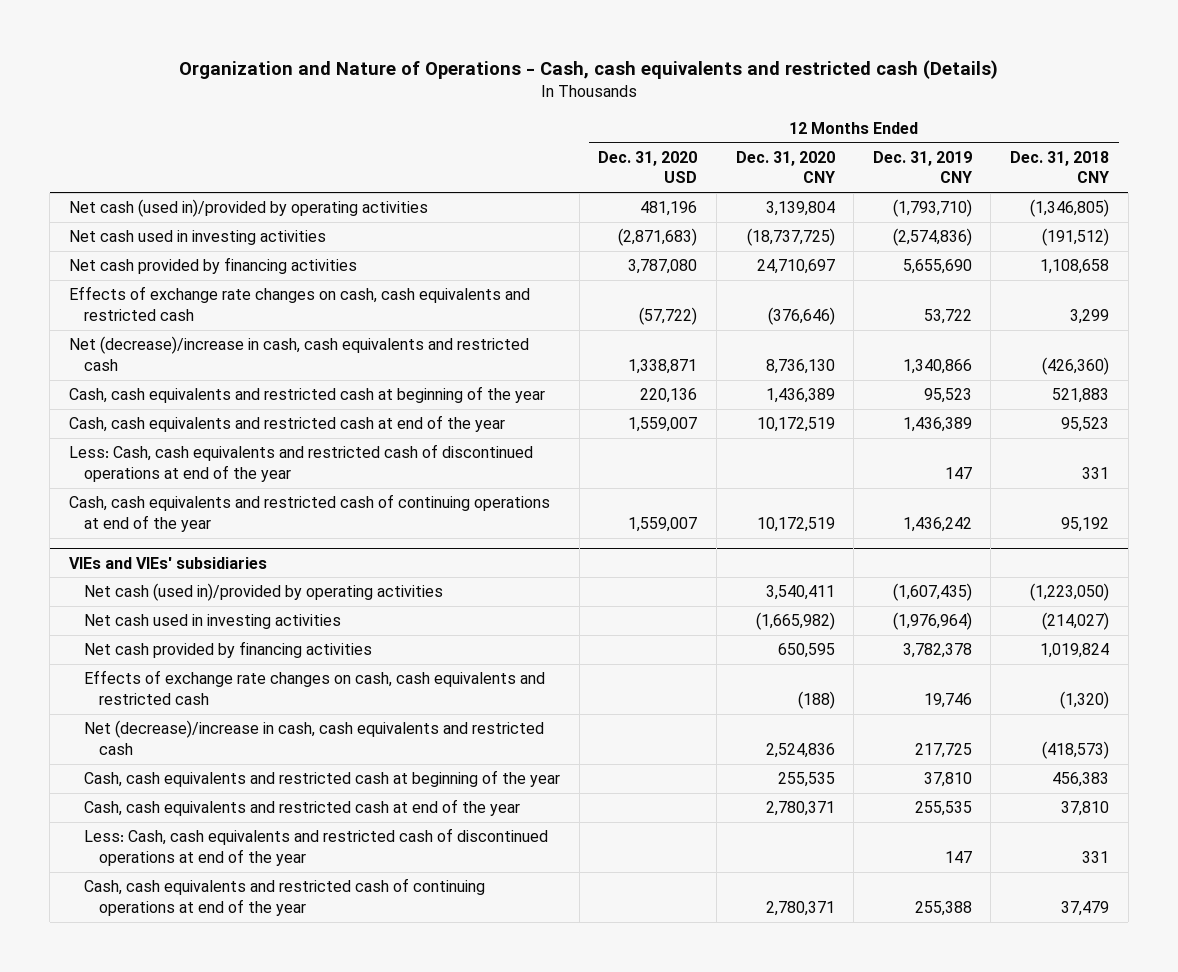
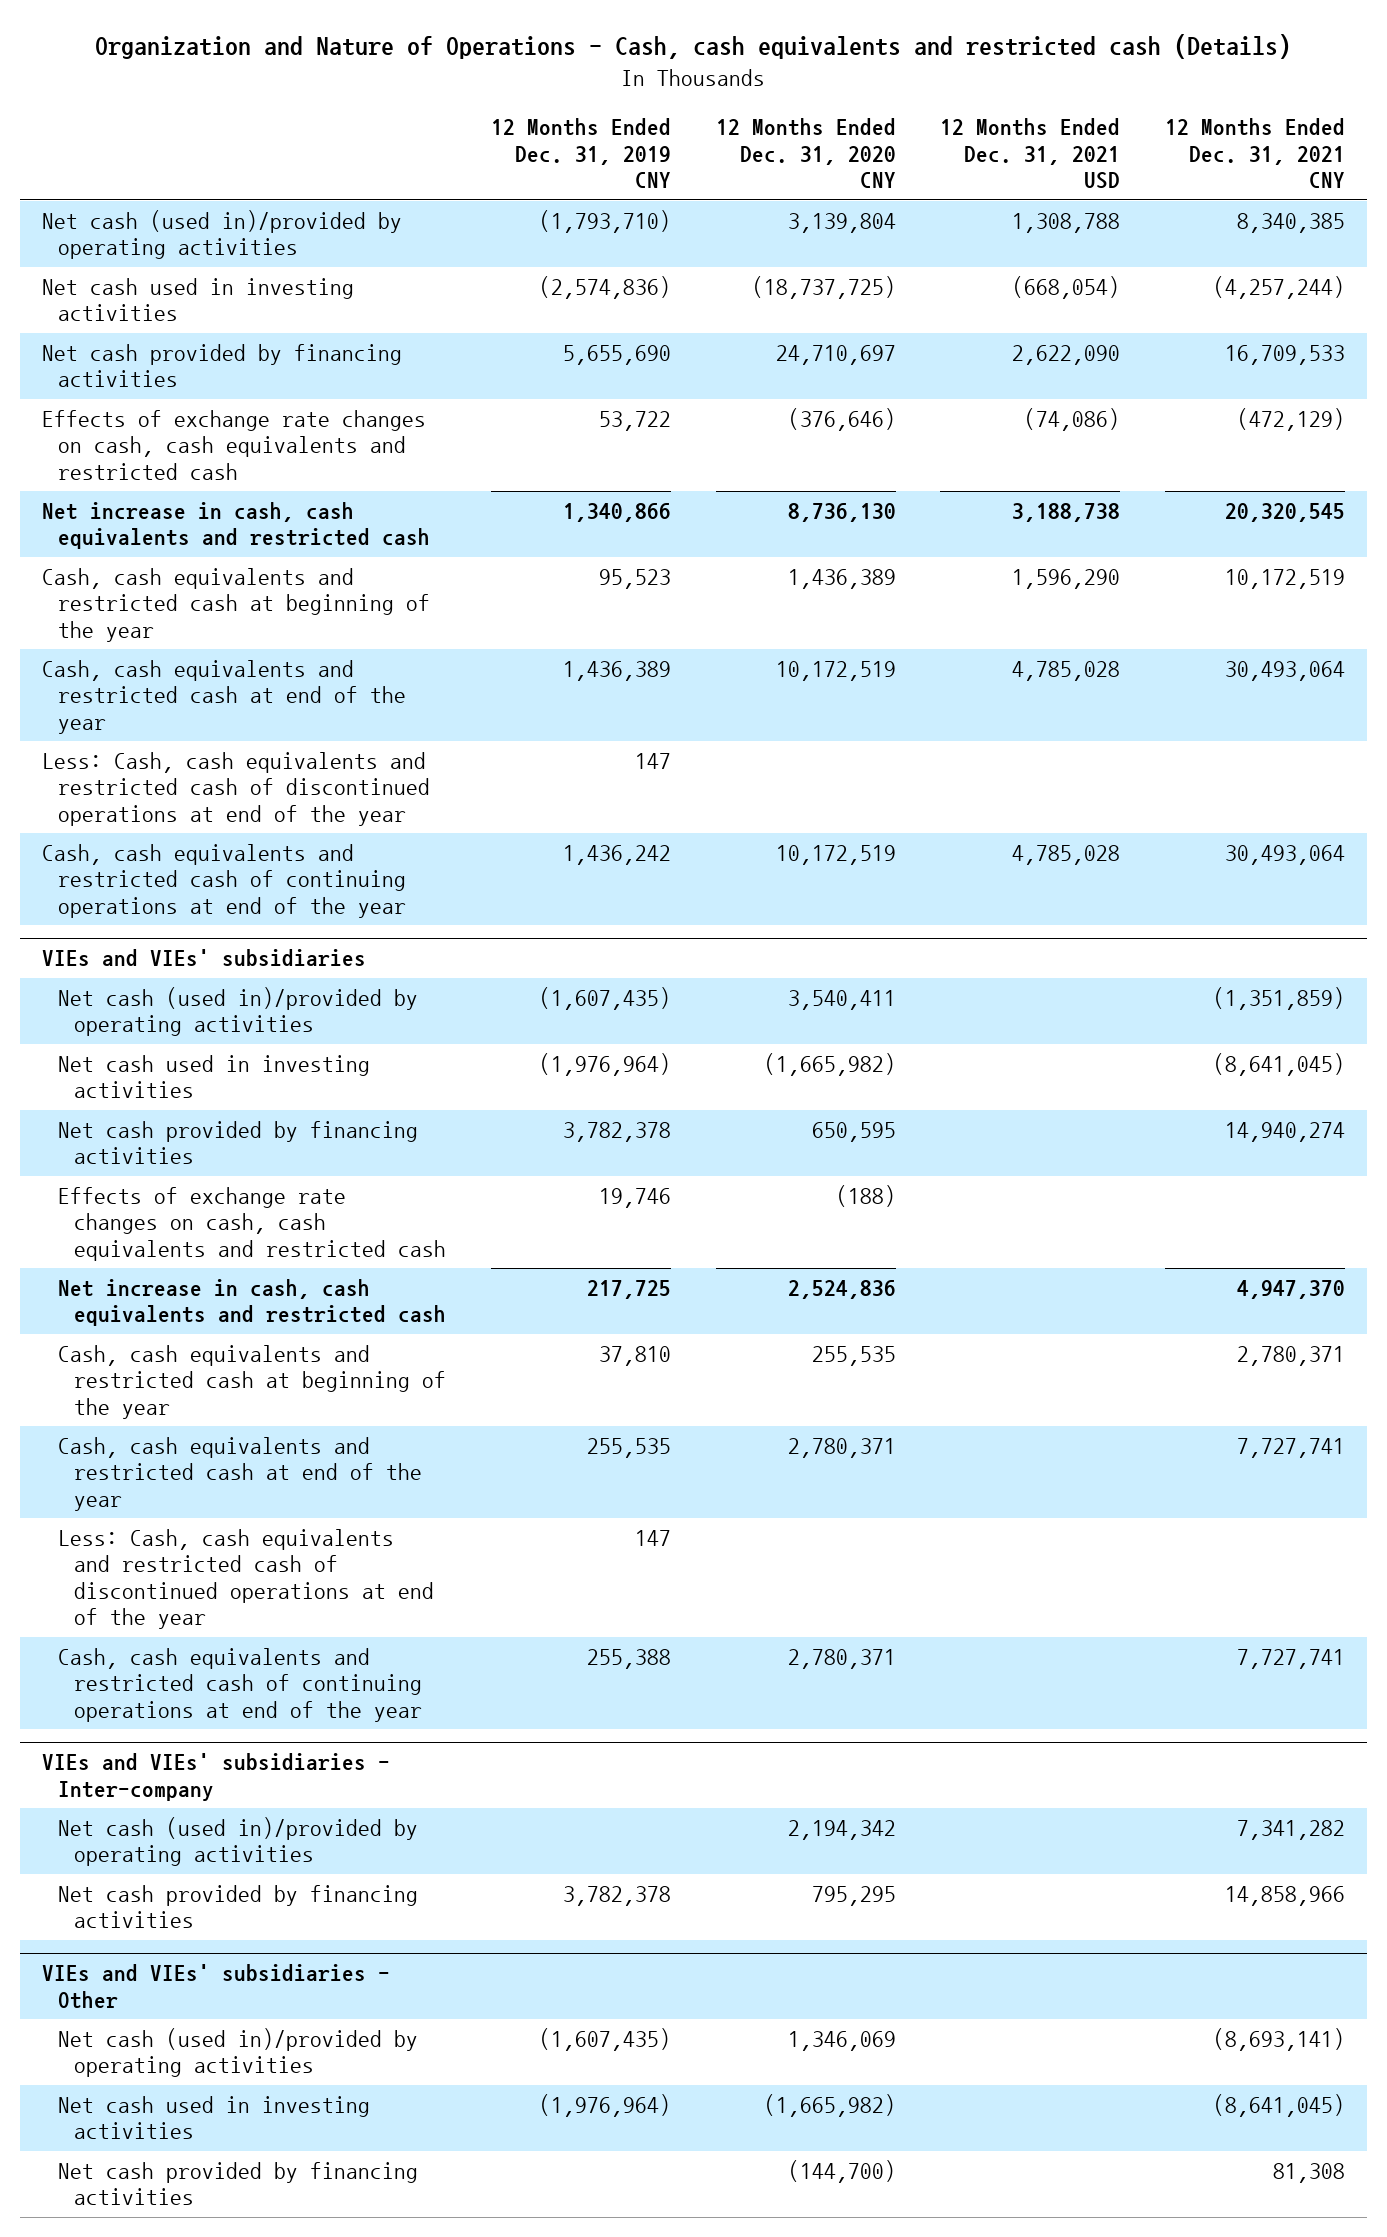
- | 12 Months Ended Dec. 31, 2020 USD | 12 Months Ended Dec. 31, 2020 CNY | 12 Months Ended Dec. 31, 2019 CNY | 12 Months Ended Dec. 31, 2018 CNY
+ | 12 Months Ended Dec. 31, 2019 CNY | 12 Months Ended Dec. 31, 2020 CNY | 12 Months Ended Dec. 31, 2021 USD | 12 Months Ended Dec. 31, 2021 CNY
- Net (decrease)/increase in cash, cash equivalents and restricted cash | 1,338,871 | 8,736,130 | 1,340,866 | (426,360)
+ Net increase in cash, cash equivalents and restricted cash | 1,340,866 | 8,736,130 | 3,188,738 | 20,320,545
@ VIEs and VIEs' subsidiaries
- Net (decrease)/increase in cash, cash equivalents and restricted cash | | 2,524,836 | 217,725 | (418,573)
+ Net increase in cash, cash equivalents and restricted cash | 217,725 | 2,524,836 | | 4,947,370
+ VIEs and VIEs' subsidiaries - Inter-company
+ Net cash (used in)/provided by operating activities | | 2,194,342 | | 7,341,282
+ Net cash provided by financing activities | 3,782,378 | 795,295 | | 14,858,966
+ VIEs and VIEs' subsidiaries - Other
+ Net cash (used in)/provided by operating activities | (1,607,435) | 1,346,069 | | (8,693,141)
+ Net cash used in investing activities | (1,976,964) | (1,665,982) | | (8,641,045)
+ Net cash provided by financing activities | | (144,700) | | 81,308

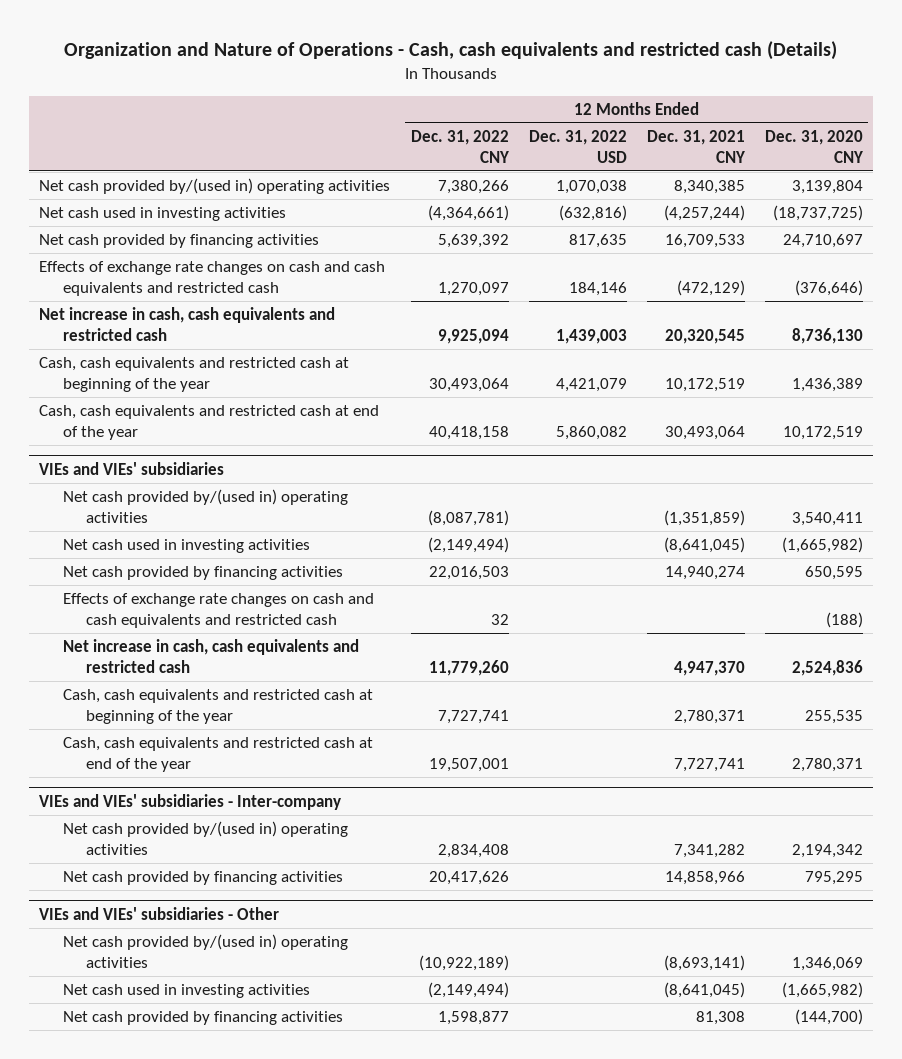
- | 12 Months Ended Dec. 31, 2019 CNY | 12 Months Ended Dec. 31, 2020 CNY | 12 Months Ended Dec. 31, 2021 USD | 12 Months Ended Dec. 31, 2021 CNY
+ | 12 Months Ended Dec. 31, 2022 CNY | 12 Months Ended Dec. 31, 2022 USD | 12 Months Ended Dec. 31, 2021 CNY | 12 Months Ended Dec. 31, 2020 CNY
- Net cash (used in)/provided by operating activities | (1,793,710) | 3,139,804 | 1,308,788 | 8,340,385
+ Net cash provided by/(used in) operating activities | 7,380,266 | 1,070,038 | 8,340,385 | 3,139,804
- Effects of exchange rate changes on cash, cash equivalents and restricted cash | 53,722 | (376,646) | (74,086) | (472,129)
+ Effects of exchange rate changes on cash and cash equivalents and restricted cash | 1,270,097 | 184,146 | (472,129) | (376,646)
- Less: Cash, cash equivalents and restricted cash of discontinued operations at end of the year | 147 | | |
- Cash, cash equivalents and restricted cash of continuing operations at end of the year | 1,436,242 | 10,172,519 | 4,785,028 | 30,493,064
@ VIEs and VIEs' subsidiaries
- Net cash (used in)/provided by operating activities | (1,607,435) | 3,540,411 | | (1,351,859)
+ Net cash provided by/(used in) operating activities | (8,087,781) | | (1,351,859) | 3,540,411
- Effects of exchange rate changes on cash, cash equivalents and restricted cash | 19,746 | (188) | |
+ Effects of exchange rate changes on cash and cash equivalents and restricted cash | 32 | | | (188)
- Less: Cash, cash equivalents and restricted cash of discontinued operations at end of the year | 147 | | |
- Cash, cash equivalents and restricted cash of continuing operations at end of the year | 255,388 | 2,780,371 | | 7,727,741
@ VIEs and VIEs' subsidiaries - Inter-company
- Net cash (used in)/provided by operating activities | | 2,194,342 | | 7,341,282
+ Net cash provided by/(used in) operating activities | 2,834,408 | | 7,341,282 | 2,194,342
@ VIEs and VIEs' subsidiaries - Other
- Net cash (used in)/provided by operating activities | (1,607,435) | 1,346,069 | | (8,693,141)
+ Net cash provided by/(used in) operating activities | (10,922,189) | | (8,693,141) | 1,346,069

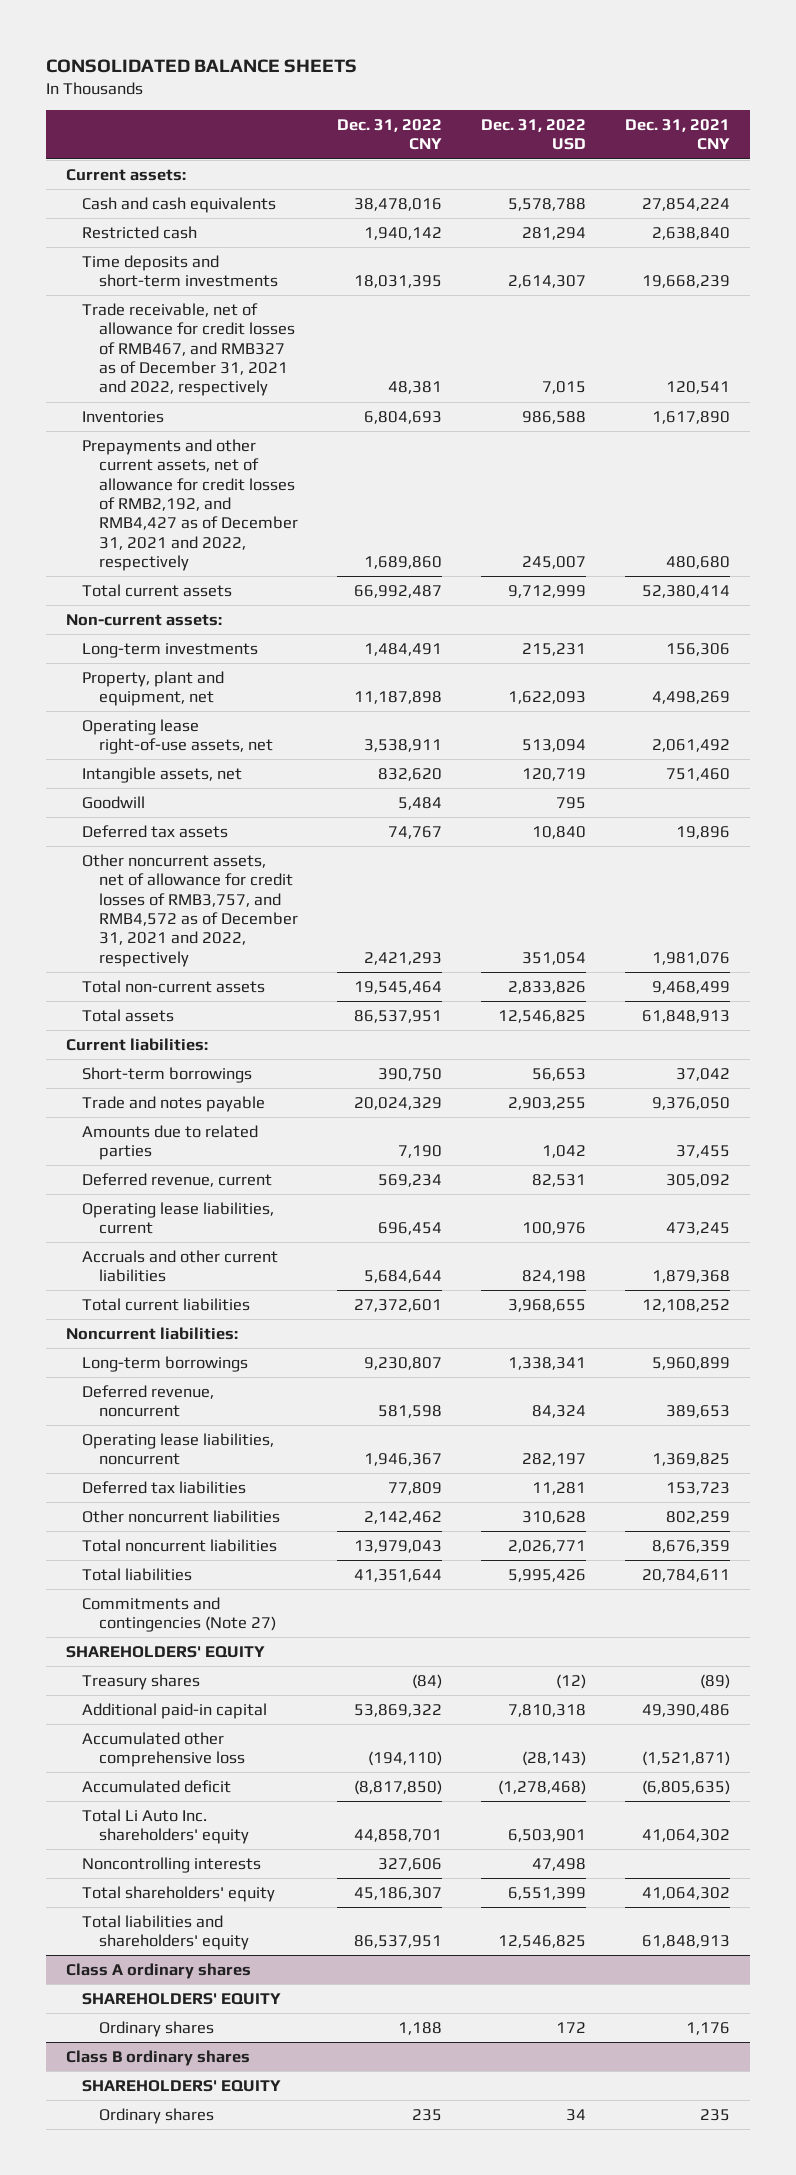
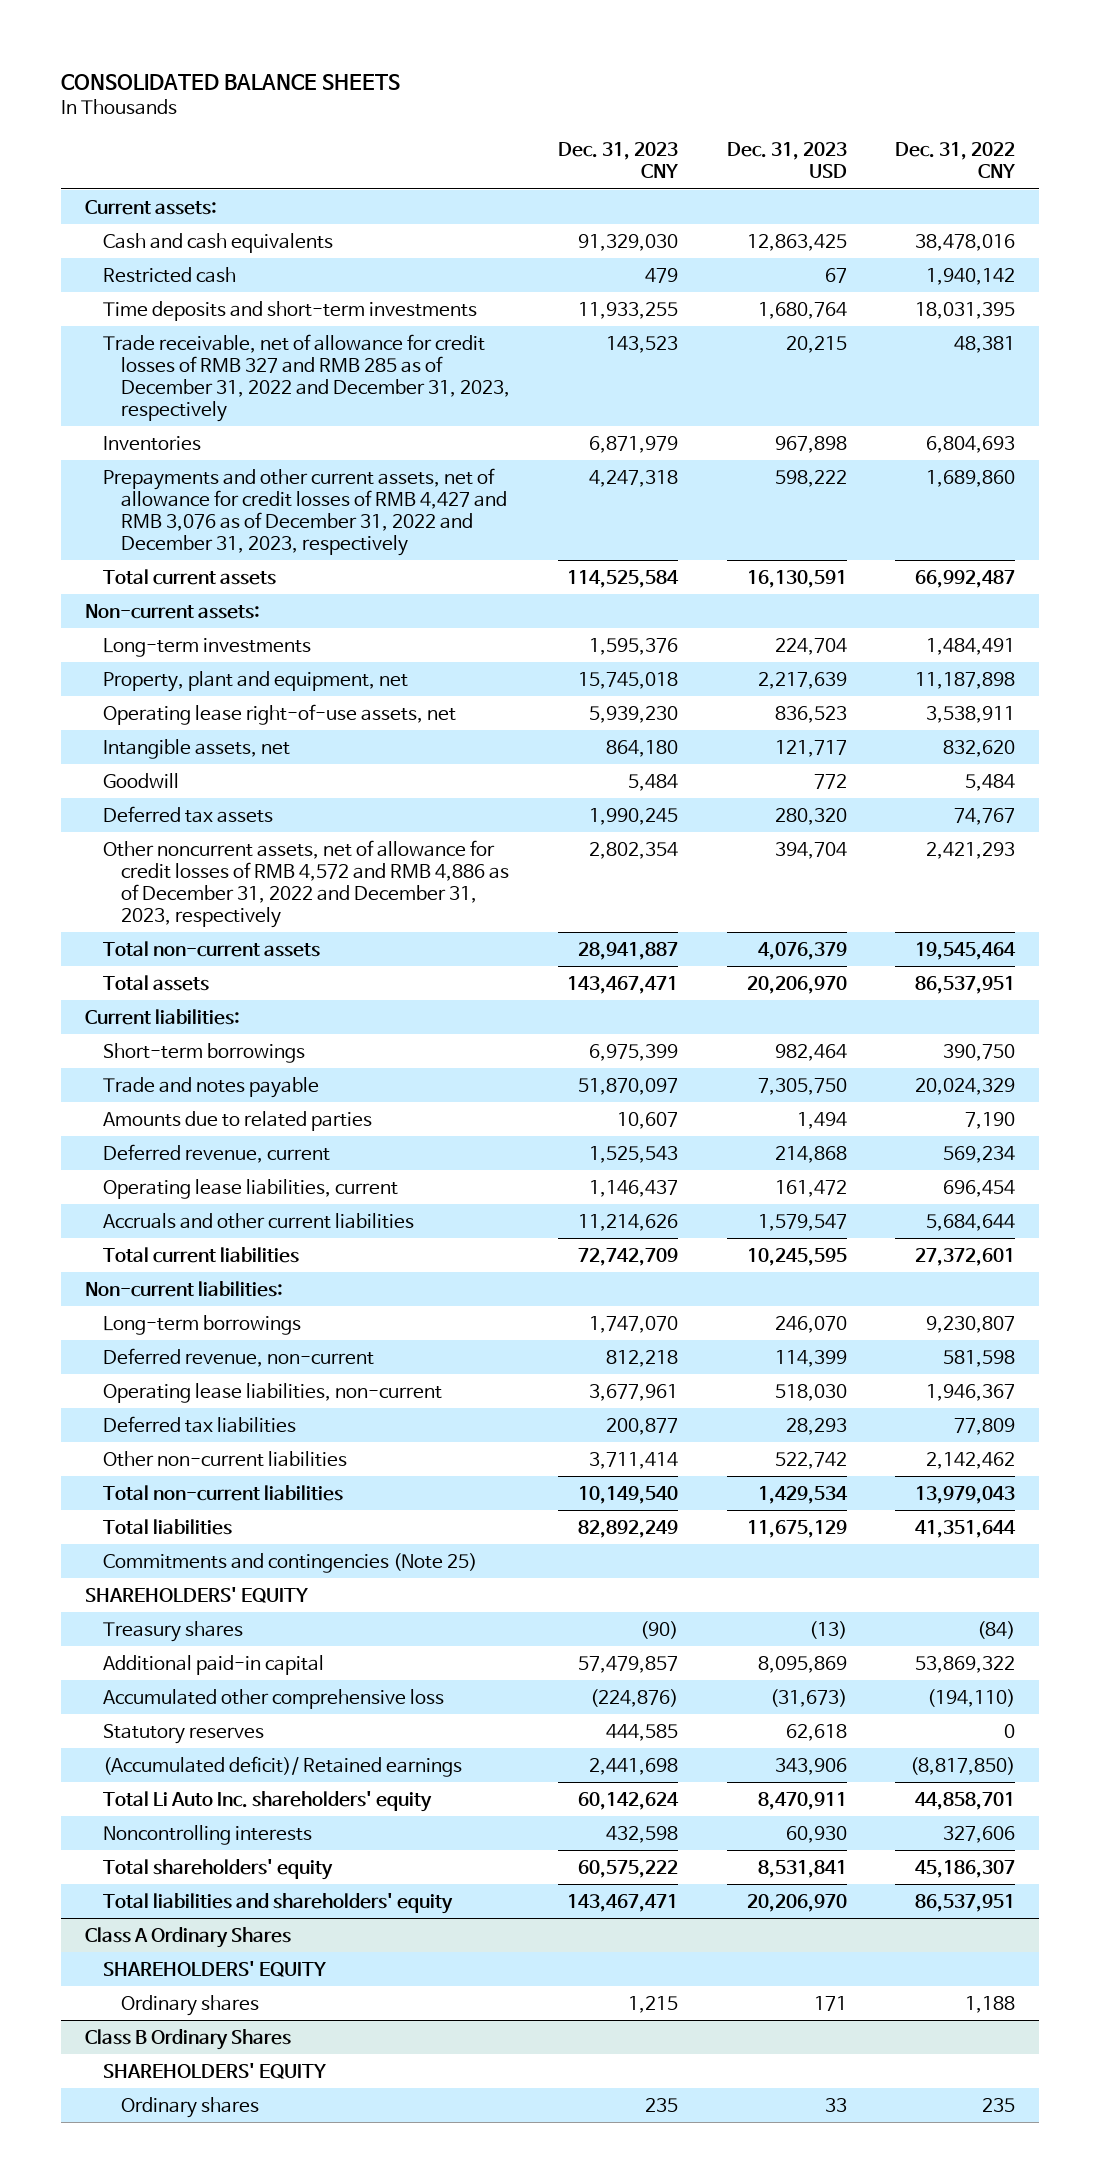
- | Dec. 31, 2022 CNY | Dec. 31, 2022 USD | Dec. 31, 2021 CNY
+ | Dec. 31, 2023 CNY | Dec. 31, 2023 USD | Dec. 31, 2022 CNY
- Trade receivable, net of allowance for credit losses of RMB467, and RMB327 as of December 31, 2021 and 2022, respectively | 48,381 | 7,015 | 120,541
+ Trade receivable, net of allowance for credit losses of RMB 327 and RMB 285 as of December 31, 2022 and December 31, 2023, respectively | 143,523 | 20,215 | 48,381
- Prepayments and other current assets, net of allowance for credit losses of RMB2,192, and RMB4,427 as of December 31, 2021 and 2022, respectively | 1,689,860 | 245,007 | 480,680
+ Prepayments and other current assets, net of allowance for credit losses of RMB 4,427 and RMB 3,076 as of December 31, 2022 and December 31, 2023, respectively | 4,247,318 | 598,222 | 1,689,860
- Other noncurrent assets, net of allowance for credit losses of RMB3,757, and RMB4,572 as of December 31, 2021 and 2022, respectively | 2,421,293 | 351,054 | 1,981,076
+ Other noncurrent assets, net of allowance for credit losses of RMB 4,572 and RMB 4,886 as of December 31, 2022 and December 31, 2023, respectively | 2,802,354 | 394,704 | 2,421,293
- Noncurrent liabilities:
+ Non-current liabilities:
- Deferred revenue, noncurrent | 581,598 | 84,324 | 389,653
- Operating lease liabilities, noncurrent | 1,946,367 | 282,197 | 1,369,825
+ Deferred revenue, non-current | 812,218 | 114,399 | 581,598
+ Operating lease liabilities, non-current | 3,677,961 | 518,030 | 1,946,367
- Other noncurrent liabilities | 2,142,462 | 310,628 | 802,259
- Total noncurrent liabilities | 13,979,043 | 2,026,771 | 8,676,359
+ Other non-current liabilities | 3,711,414 | 522,742 | 2,142,462
+ Total non-current liabilities | 10,149,540 | 1,429,534 | 13,979,043
- Commitments and contingencies (Note 27)
+ Commitments and contingencies (Note 25)
- Accumulated deficit | (8,817,850) | (1,278,468) | (6,805,635)
+ Statutory reserves | 444,585 | 62,618 | 0
+ (Accumulated deficit)/ Retained earnings | 2,441,698 | 343,906 | (8,817,850)
- Class A ordinary shares
+ Class A Ordinary Shares
- Class B ordinary shares
+ Class B Ordinary Shares

